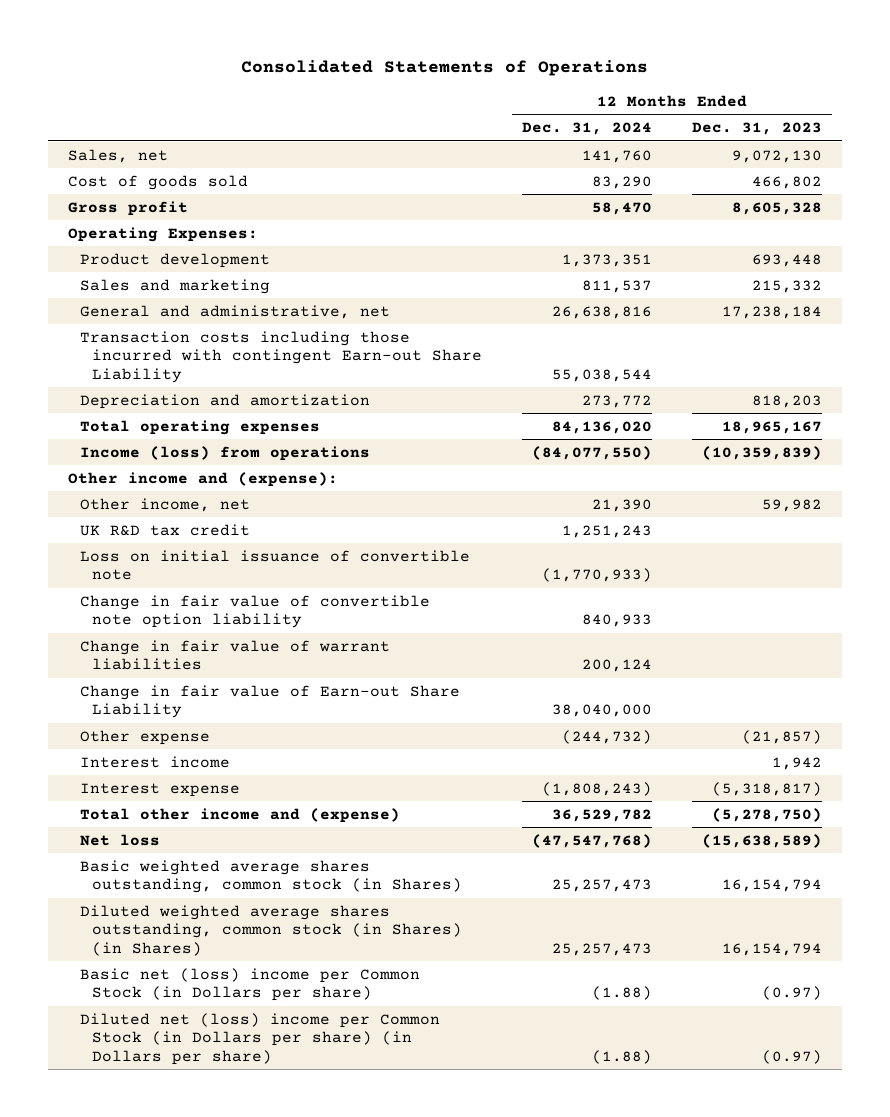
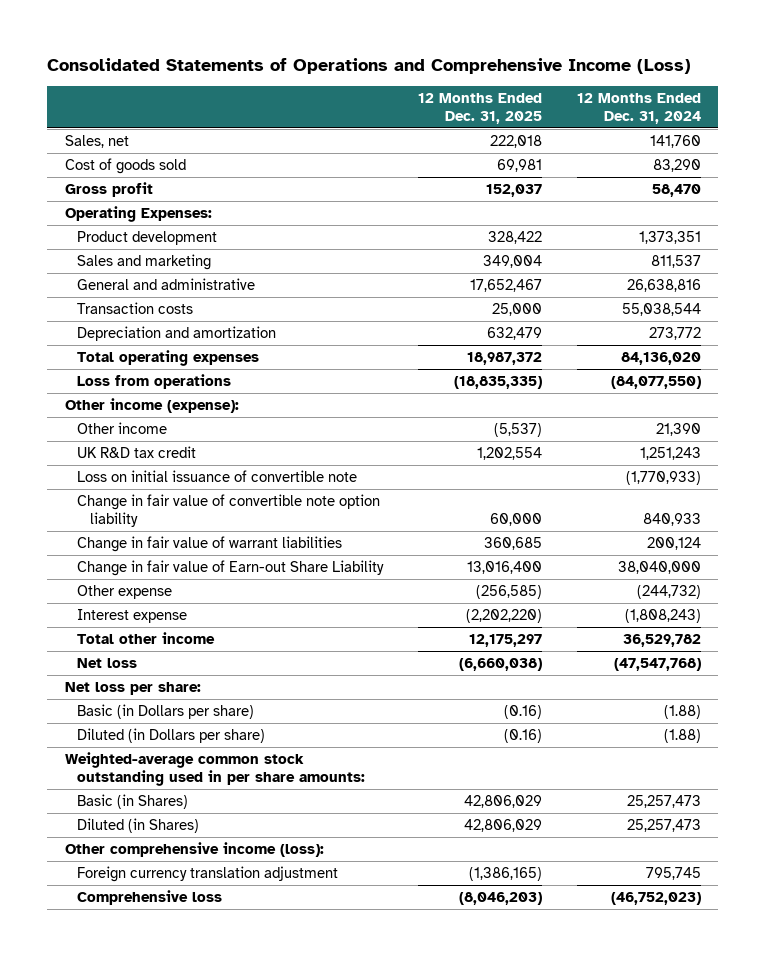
- Consolidated Statements of Operations
+ Consolidated Statements of Operations and Comprehensive Income (Loss)
- | 12 Months Ended Dec. 31, 2024 | 12 Months Ended Dec. 31, 2023
+ | 12 Months Ended Dec. 31, 2025 | 12 Months Ended Dec. 31, 2024
- General and administrative, net | 26,638,816 | 17,238,184
- Transaction costs including those incurred with contingent Earn-out Share Liability | 55,038,544 |
+ General and administrative | 17,652,467 | 26,638,816
+ Transaction costs | 25,000 | 55,038,544
- Income (loss) from operations | (84,077,550) | (10,359,839)
- Other income and (expense):
- Other income, net | 21,390 | 59,982
+ Loss from operations | (18,835,335) | (84,077,550)
+ Other income (expense):
+ Other income | (5,537) | 21,390
- Interest income | | 1,942
- Total other income and (expense) | 36,529,782 | (5,278,750)
+ Total other income | 12,175,297 | 36,529,782
- Basic weighted average shares outstanding, common stock (in Shares) | 25,257,473 | 16,154,794
- Diluted weighted average shares outstanding, common stock (in Shares) (in Shares) | 25,257,473 | 16,154,794
- Basic net (loss) income per Common Stock (in Dollars per share) | (1.88) | (0.97)
- Diluted net (loss) income per Common Stock (in Dollars per share) (in Dollars per share) | (1.88) | (0.97)
+ Net loss per share:
+ Basic (in Dollars per share) | (0.16) | (1.88)
+ Diluted (in Dollars per share) | (0.16) | (1.88)
+ Weighted-average common stock outstanding used in per share amounts:
+ Basic (in Shares) | 42,806,029 | 25,257,473
+ Diluted (in Shares) | 42,806,029 | 25,257,473
+ Other comprehensive income (loss):
+ Foreign currency translation adjustment | (1,386,165) | 795,745
+ Comprehensive loss | (8,046,203) | (46,752,023)

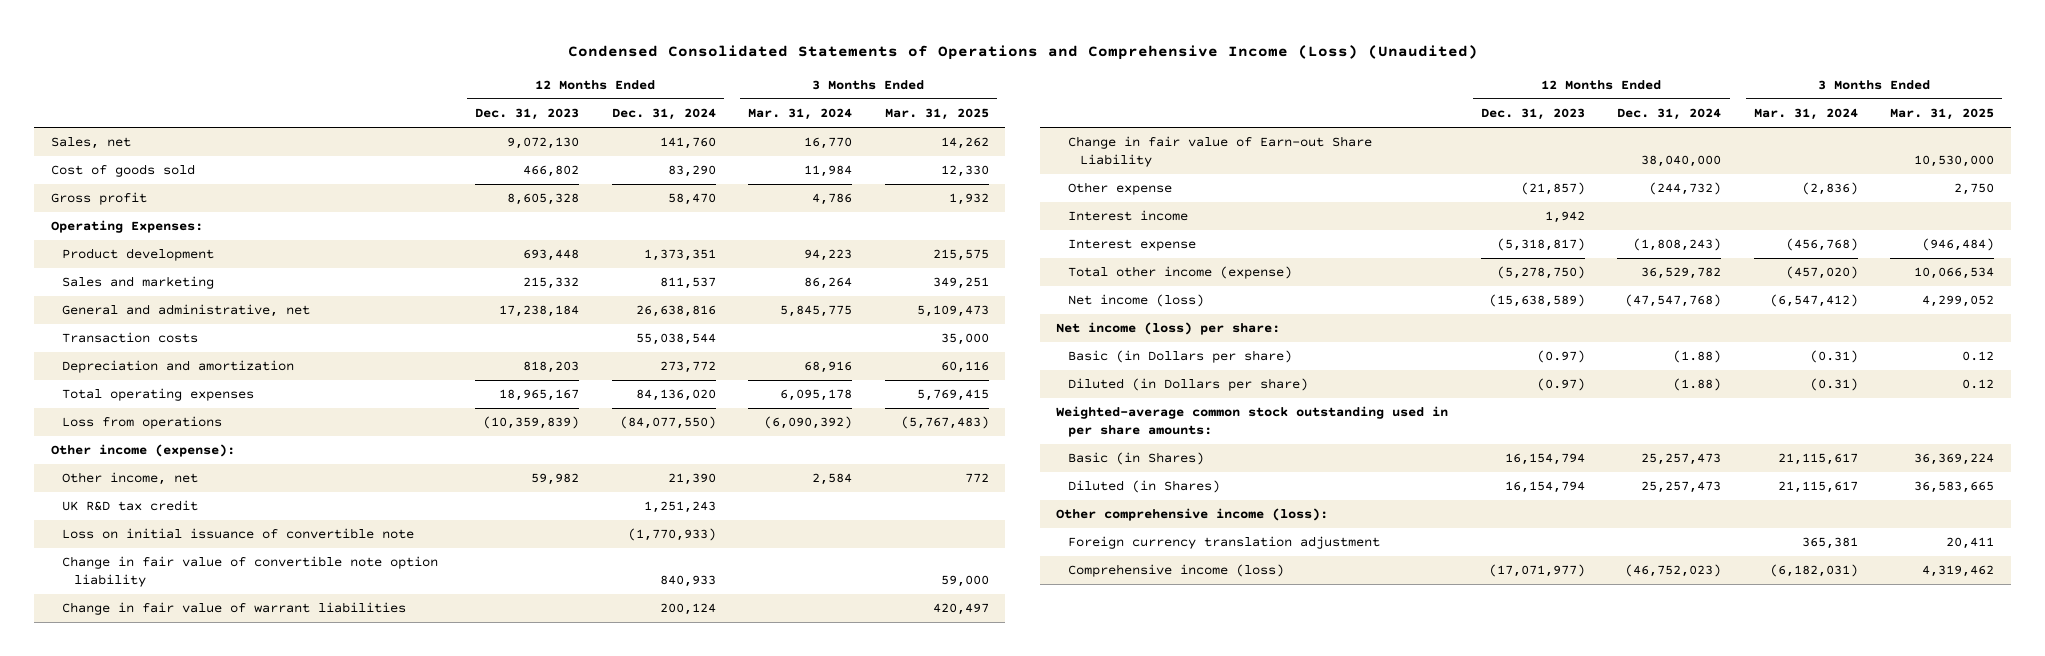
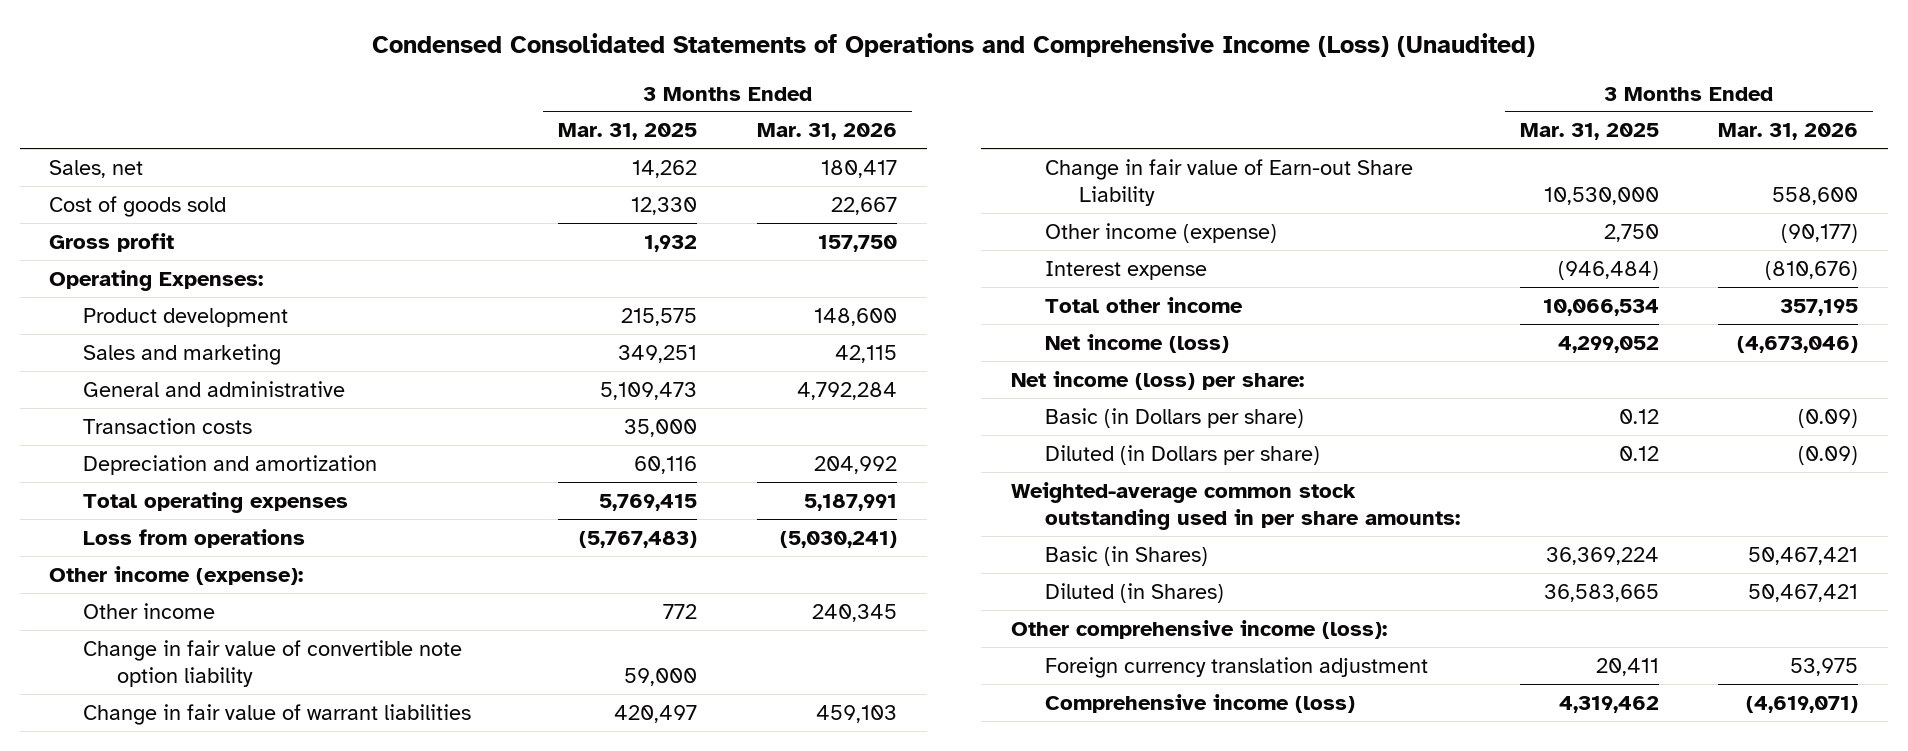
- | 12 Months Ended Dec. 31, 2023 | 12 Months Ended Dec. 31, 2024 | 3 Months Ended Mar. 31, 2024 | 3 Months Ended Mar. 31, 2025
+ | 3 Months Ended Mar. 31, 2025 | 3 Months Ended Mar. 31, 2026
- General and administrative, net | 17,238,184 | 26,638,816 | 5,845,775 | 5,109,473
+ General and administrative | 5,109,473 | 4,792,284
- Other income, net | 59,982 | 21,390 | 2,584 | 772
- UK R&D tax credit | | 1,251,243 | |
- Loss on initial issuance of convertible note | | (1,770,933) | |
+ Other income | 772 | 240,345
- Other expense | (21,857) | (244,732) | (2,836) | 2,750
- Interest income | 1,942 | | |
+ Other income (expense) | 2,750 | (90,177)
- Total other income (expense) | (5,278,750) | 36,529,782 | (457,020) | 10,066,534
+ Total other income | 10,066,534 | 357,195

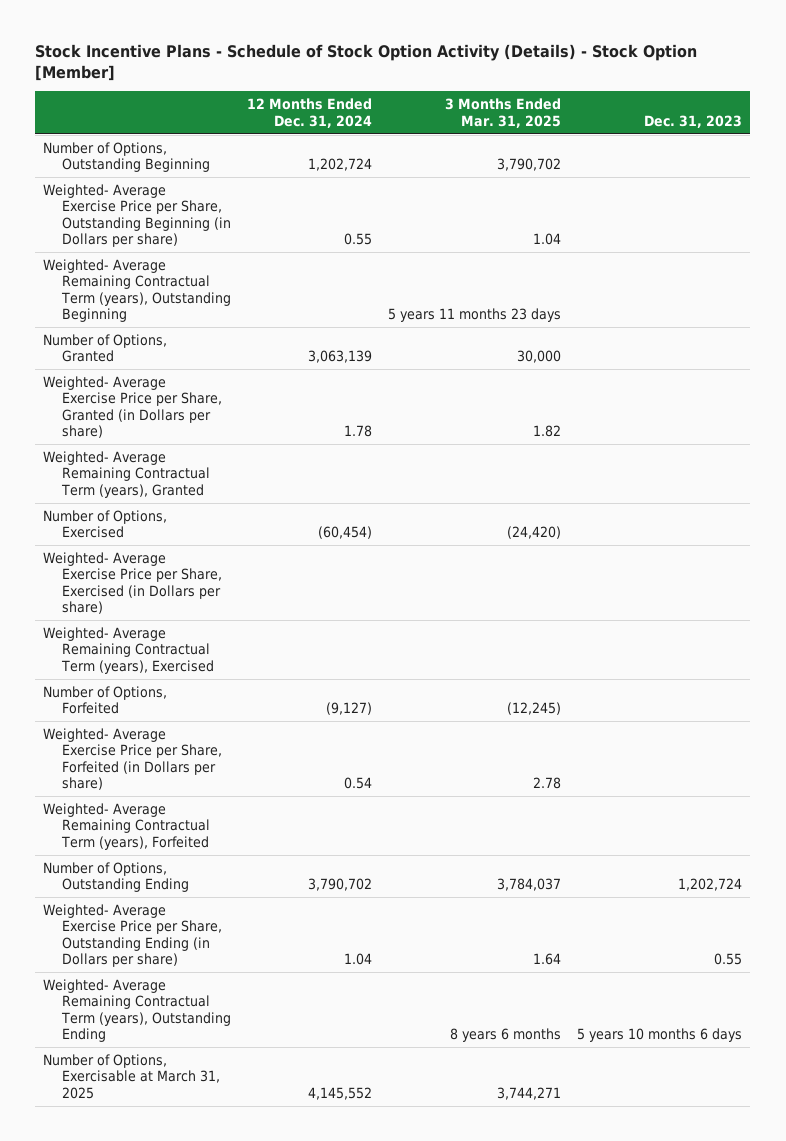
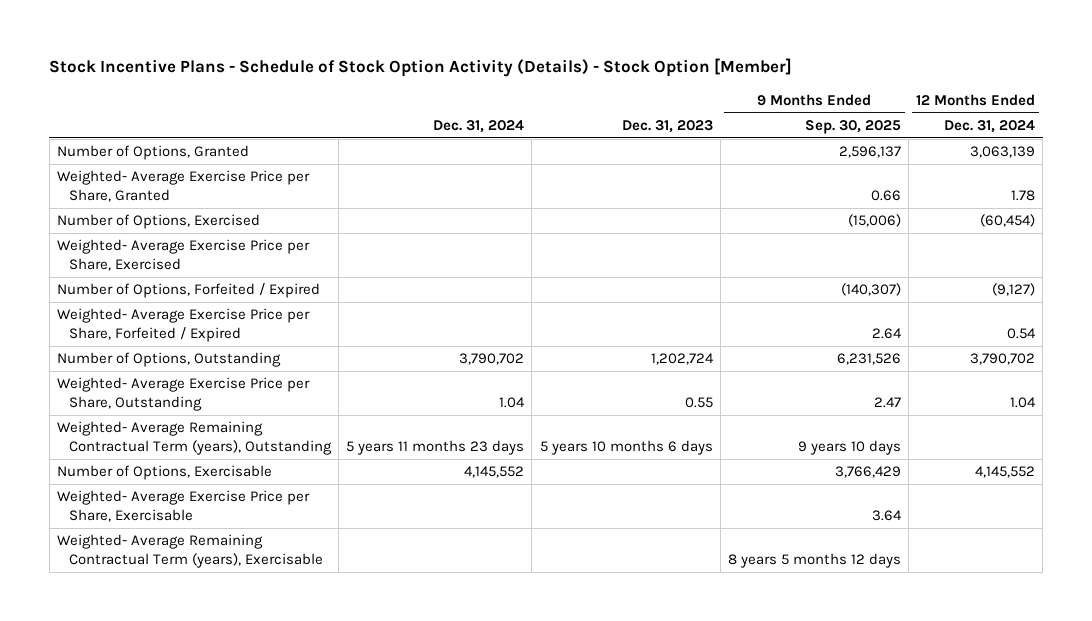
- | 12 Months Ended Dec. 31, 2024 | 3 Months Ended Mar. 31, 2025 | Dec. 31, 2023
+ | Dec. 31, 2024 | Dec. 31, 2023 | 9 Months Ended Sep. 30, 2025 | 12 Months Ended Dec. 31, 2024
- Number of Options, Outstanding Beginning | 1,202,724 | 3,790,702 |
- Weighted- Average Exercise Price per Share, Outstanding Beginning (in Dollars per share) | 0.55 | 1.04 |
- Weighted- Average Remaining Contractual Term (years), Outstanding Beginning | | 5 years 11 months 23 days |
- Weighted- Average Exercise Price per Share, Granted (in Dollars per share) | 1.78 | 1.82 |
- Weighted- Average Remaining Contractual Term (years), Granted
+ Weighted- Average Exercise Price per Share, Granted | | | 0.66 | 1.78
- Weighted- Average Exercise Price per Share, Exercised (in Dollars per share)
- Weighted- Average Remaining Contractual Term (years), Exercised
- Number of Options, Forfeited | (9,127) | (12,245) |
- Weighted- Average Exercise Price per Share, Forfeited (in Dollars per share) | 0.54 | 2.78 |
- Weighted- Average Remaining Contractual Term (years), Forfeited
- Number of Options, Outstanding Ending | 3,790,702 | 3,784,037 | 1,202,724
- Weighted- Average Exercise Price per Share, Outstanding Ending (in Dollars per share) | 1.04 | 1.64 | 0.55
- Weighted- Average Remaining Contractual Term (years), Outstanding Ending | | 8 years 6 months | 5 years 10 months 6 days
- Number of Options, Exercisable at March 31, 2025 | 4,145,552 | 3,744,271 |
+ Weighted- Average Exercise Price per Share, Exercised
+ Number of Options, Forfeited / Expired | | | (140,307) | (9,127)
+ Weighted- Average Exercise Price per Share, Forfeited / Expired | | | 2.64 | 0.54
+ Number of Options, Outstanding | 3,790,702 | 1,202,724 | 6,231,526 | 3,790,702
+ Weighted- Average Exercise Price per Share, Outstanding | 1.04 | 0.55 | 2.47 | 1.04
+ Weighted- Average Remaining Contractual Term (years), Outstanding | 5 years 11 months 23 days | 5 years 10 months 6 days | 9 years 10 days |
+ Number of Options, Exercisable | 4,145,552 | | 3,766,429 | 4,145,552
+ Weighted- Average Exercise Price per Share, Exercisable | | | 3.64 |
+ Weighted- Average Remaining Contractual Term (years), Exercisable | | | 8 years 5 months 12 days |

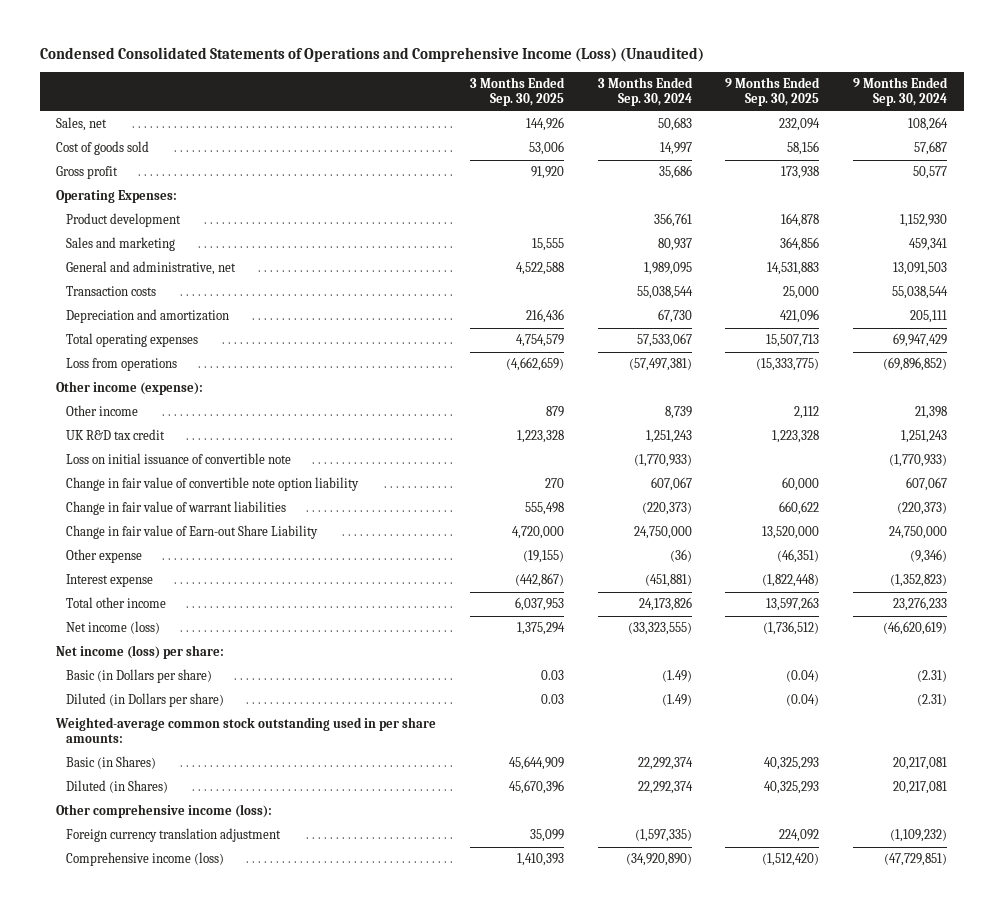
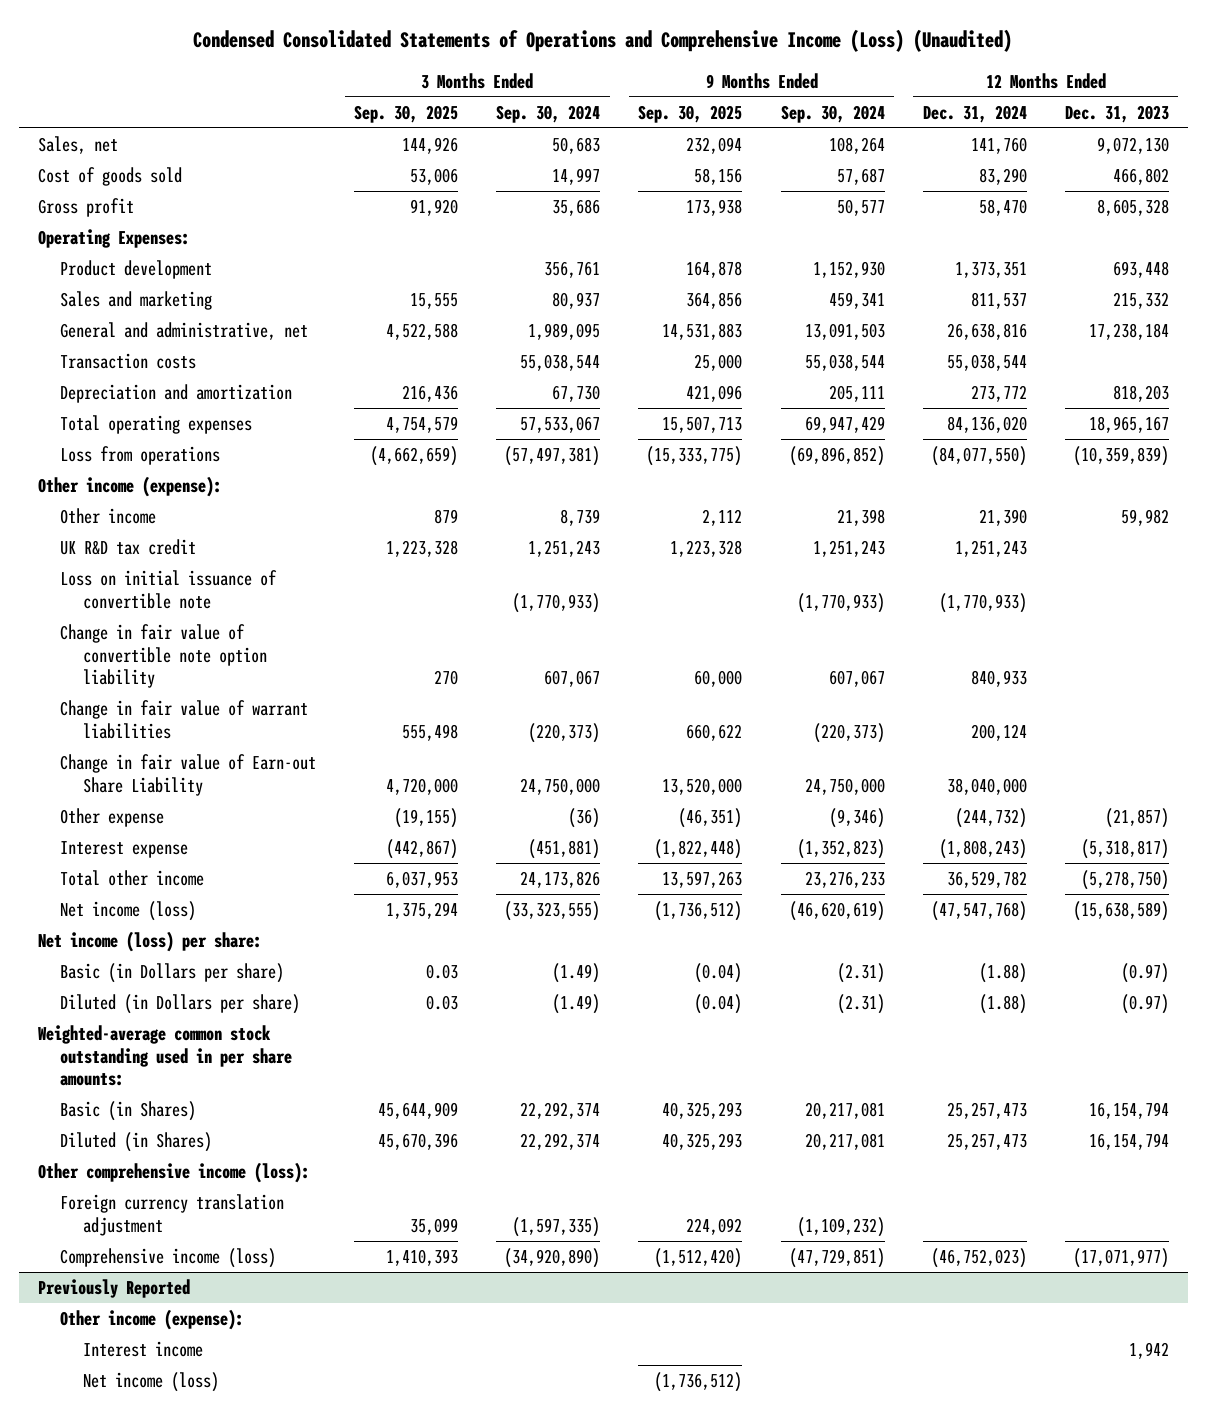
- | 3 Months Ended Sep. 30, 2025 | 3 Months Ended Sep. 30, 2024 | 9 Months Ended Sep. 30, 2025 | 9 Months Ended Sep. 30, 2024
+ | 3 Months Ended Sep. 30, 2025 | 3 Months Ended Sep. 30, 2024 | 9 Months Ended Sep. 30, 2025 | 9 Months Ended Sep. 30, 2024 | 12 Months Ended Dec. 31, 2024 | 12 Months Ended Dec. 31, 2023
+ Previously Reported
+ Other income (expense):
+ Interest income | | | | | | 1,942
+ Net income (loss) | | | (1,736,512) | | |

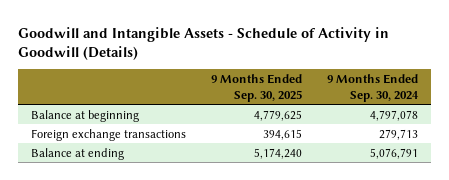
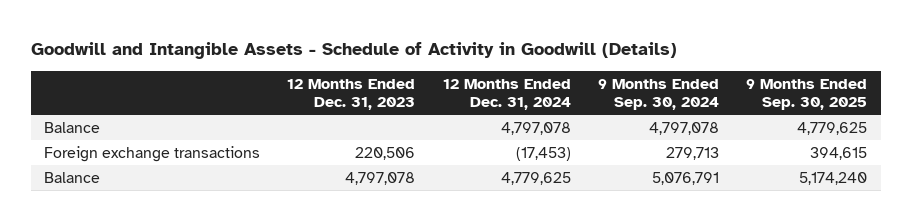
- | 9 Months Ended Sep. 30, 2025 | 9 Months Ended Sep. 30, 2024
+ | 12 Months Ended Dec. 31, 2023 | 12 Months Ended Dec. 31, 2024 | 9 Months Ended Sep. 30, 2024 | 9 Months Ended Sep. 30, 2025
- Balance at beginning | 4,779,625 | 4,797,078
+ Balance | | 4,797,078 | 4,797,078 | 4,779,625
- Balance at ending | 5,174,240 | 5,076,791
+ Balance | 4,797,078 | 4,779,625 | 5,076,791 | 5,174,240

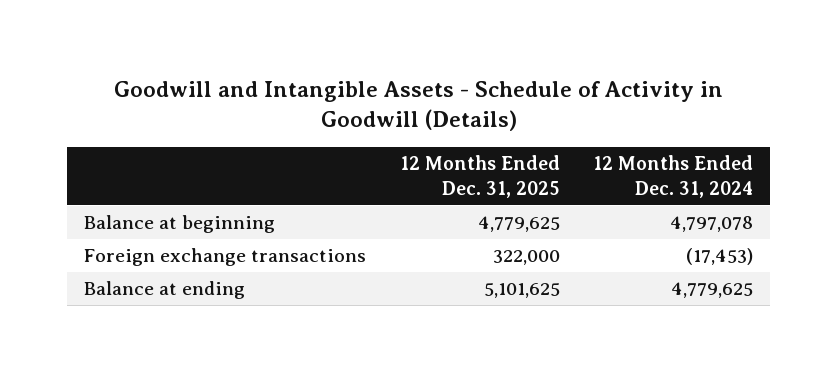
- | 12 Months Ended Dec. 31, 2023 | 12 Months Ended Dec. 31, 2024 | 9 Months Ended Sep. 30, 2024 | 9 Months Ended Sep. 30, 2025
+ | 12 Months Ended Dec. 31, 2025 | 12 Months Ended Dec. 31, 2024
- Balance | | 4,797,078 | 4,797,078 | 4,779,625
+ Balance at beginning | 4,779,625 | 4,797,078
- Balance | 4,797,078 | 4,779,625 | 5,076,791 | 5,174,240
+ Balance at ending | 5,101,625 | 4,779,625

